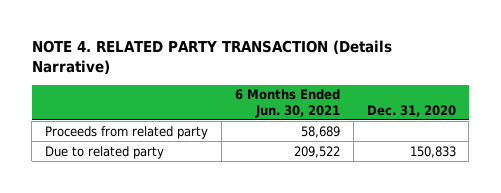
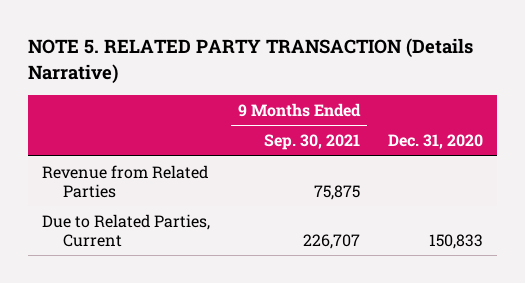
- NOTE 4. RELATED PARTY TRANSACTION (Details Narrative)
+ NOTE 5. RELATED PARTY TRANSACTION (Details Narrative)
- | 6 Months Ended Jun. 30, 2021 | Dec. 31, 2020
+ | 9 Months Ended Sep. 30, 2021 | Dec. 31, 2020
- Proceeds from related party | 58,689 |
- Due to related party | 209,522 | 150,833
+ Revenue from Related Parties | 75,875 |
+ Due to Related Parties, Current | 226,707 | 150,833

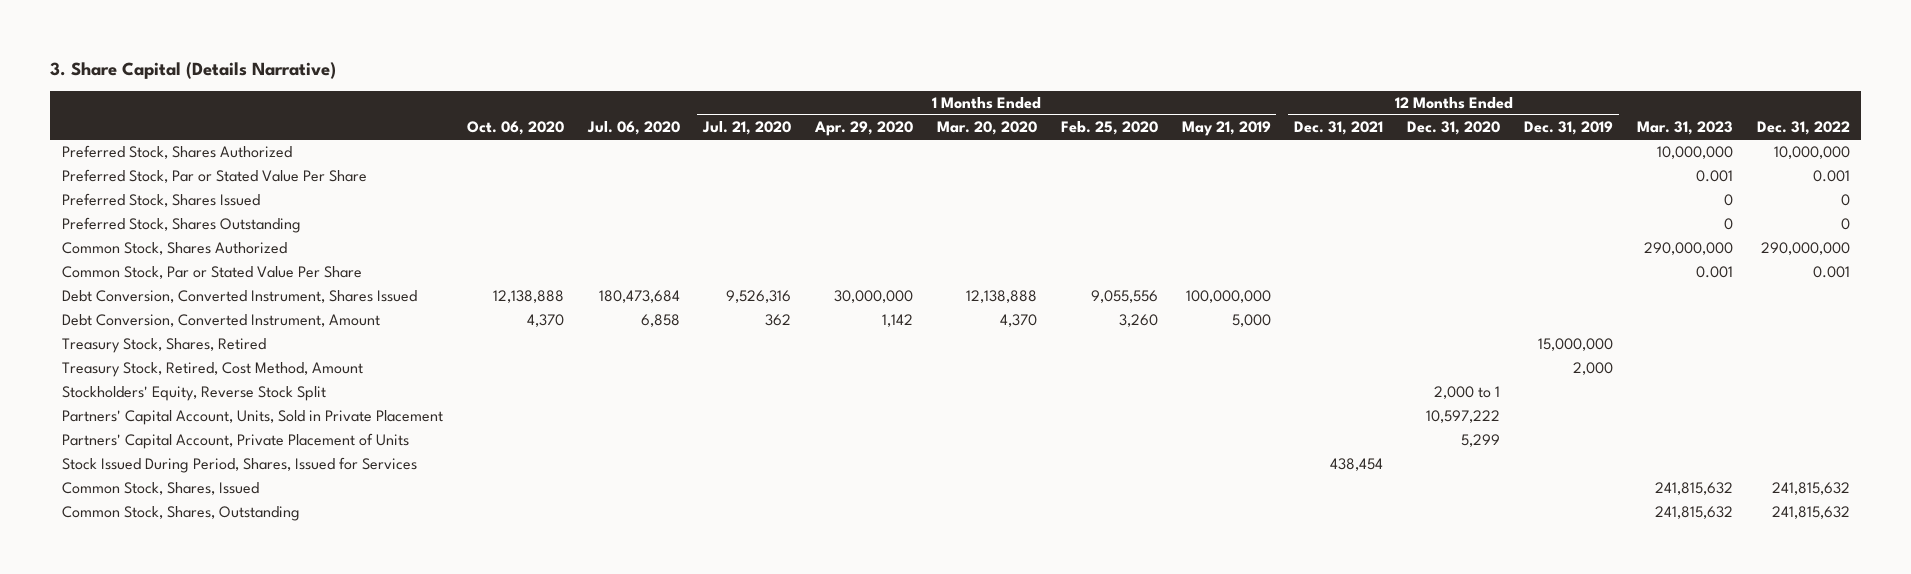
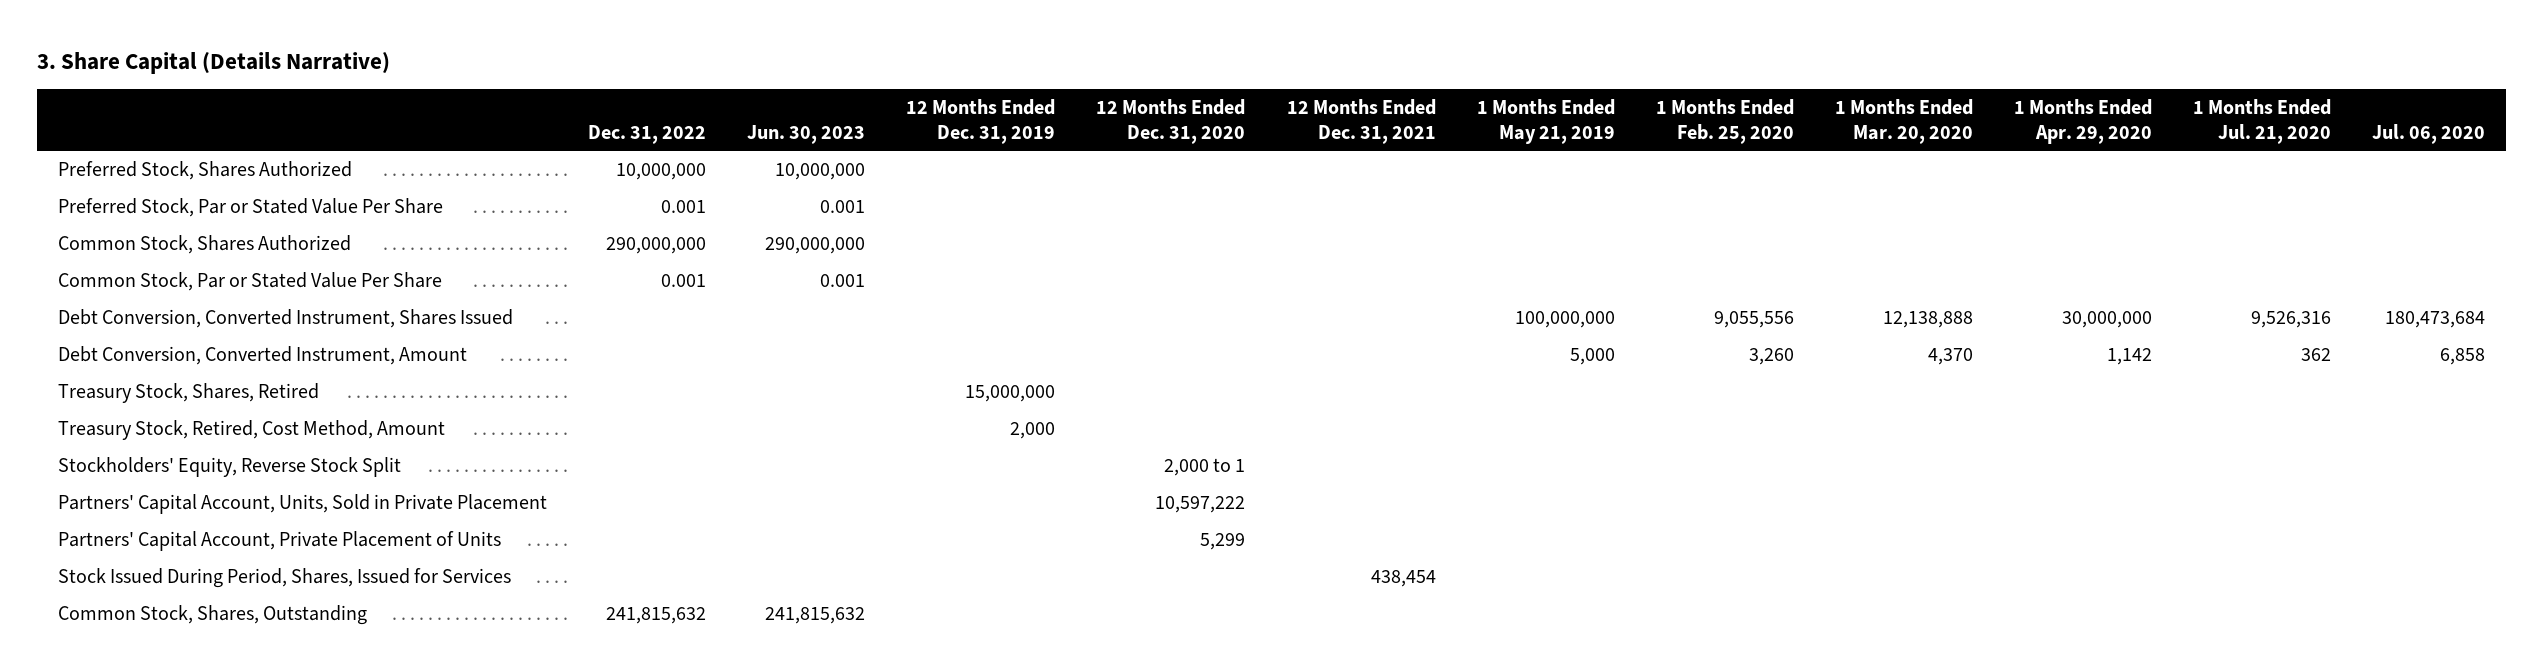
- | Oct. 06, 2020 | Jul. 06, 2020 | 1 Months Ended Jul. 21, 2020 | 1 Months Ended Apr. 29, 2020 | 1 Months Ended Mar. 20, 2020 | 1 Months Ended Feb. 25, 2020 | 1 Months Ended May 21, 2019 | 12 Months Ended Dec. 31, 2021 | 12 Months Ended Dec. 31, 2020 | 12 Months Ended Dec. 31, 2019 | Mar. 31, 2023 | Dec. 31, 2022
+ | Dec. 31, 2022 | Jun. 30, 2023 | 12 Months Ended Dec. 31, 2019 | 12 Months Ended Dec. 31, 2020 | 12 Months Ended Dec. 31, 2021 | 1 Months Ended May 21, 2019 | 1 Months Ended Feb. 25, 2020 | 1 Months Ended Mar. 20, 2020 | 1 Months Ended Apr. 29, 2020 | 1 Months Ended Jul. 21, 2020 | Jul. 06, 2020
- Preferred Stock, Shares Issued | | | | | | | | | | | 0 | 0
- Preferred Stock, Shares Outstanding | | | | | | | | | | | 0 | 0
- Common Stock, Shares, Issued | | | | | | | | | | | 241,815,632 | 241,815,632

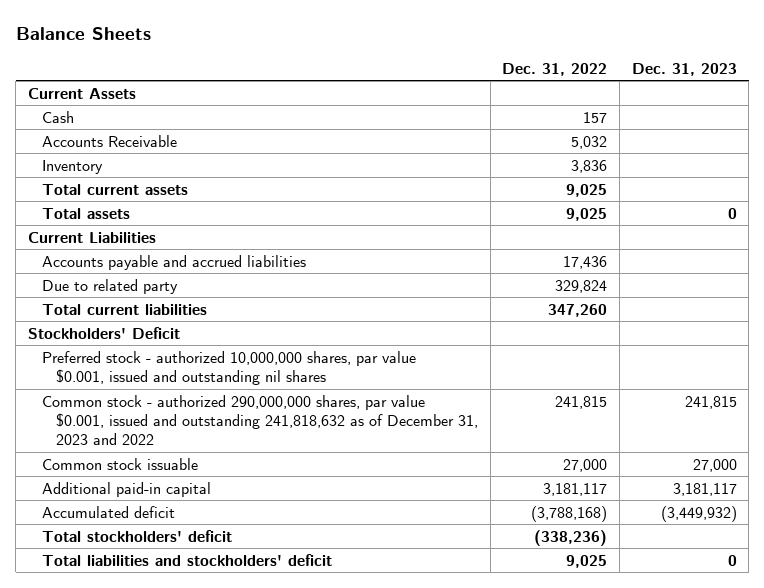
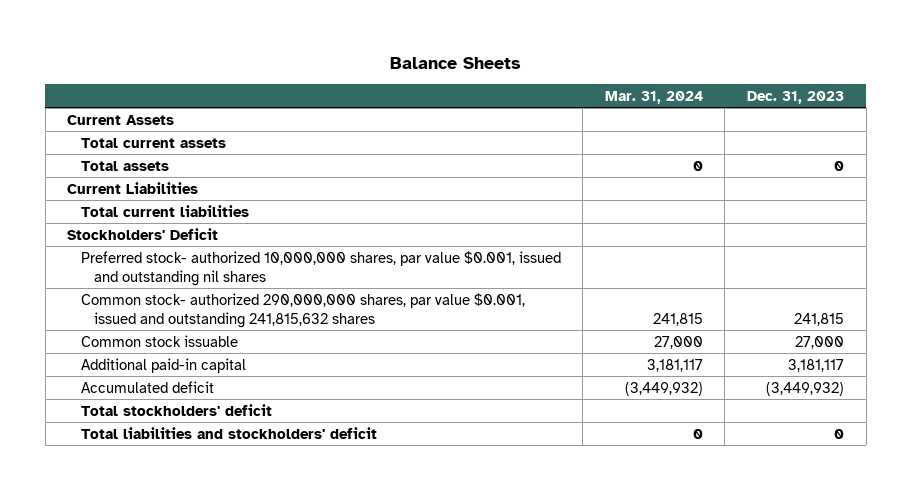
- | Dec. 31, 2022 | Dec. 31, 2023
+ | Mar. 31, 2024 | Dec. 31, 2023
- Cash | 157 |
- Accounts Receivable | 5,032 |
- Inventory | 3,836 |
- Accounts payable and accrued liabilities | 17,436 |
- Due to related party | 329,824 |
- Preferred stock - authorized 10,000,000 shares, par value $0.001, issued and outstanding nil shares
- Common stock - authorized 290,000,000 shares, par value $0.001, issued and outstanding 241,818,632 as of December 31, 2023 and 2022 | 241,815 | 241,815
+ Preferred stock- authorized 10,000,000 shares, par value $0.001, issued and outstanding nil shares
+ Common stock- authorized 290,000,000 shares, par value $0.001, issued and outstanding 241,815,632 shares | 241,815 | 241,815

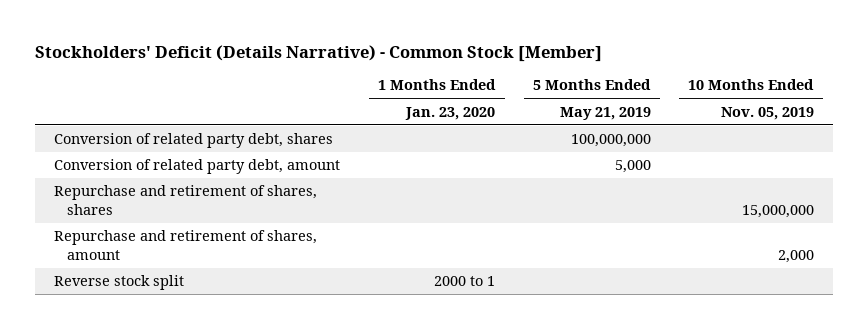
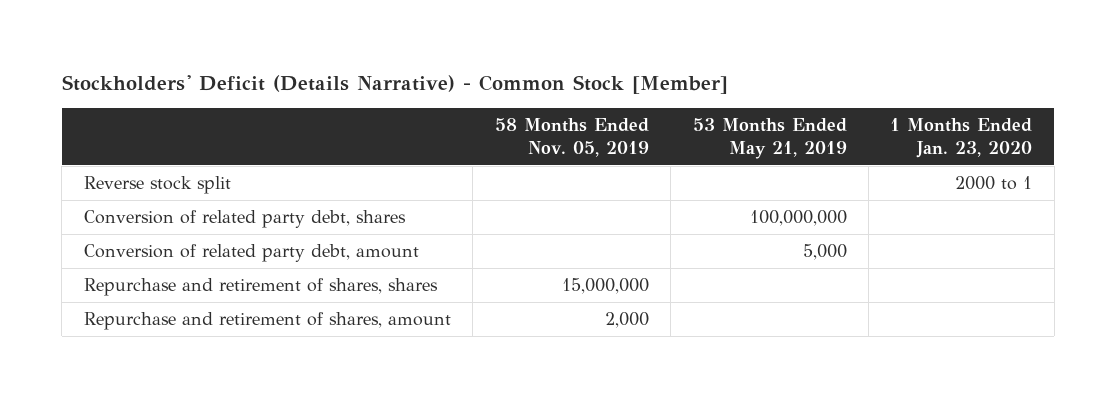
- | 1 Months Ended Jan. 23, 2020 | 5 Months Ended May 21, 2019 | 10 Months Ended Nov. 05, 2019
+ | 58 Months Ended Nov. 05, 2019 | 53 Months Ended May 21, 2019 | 1 Months Ended Jan. 23, 2020
moved up: Reverse stock split | | | 2000 to 1

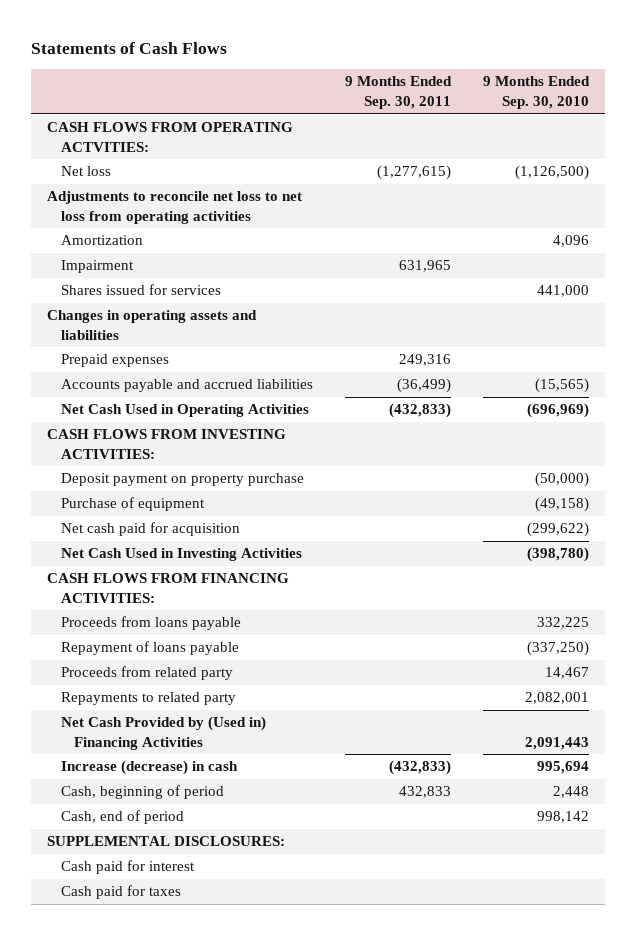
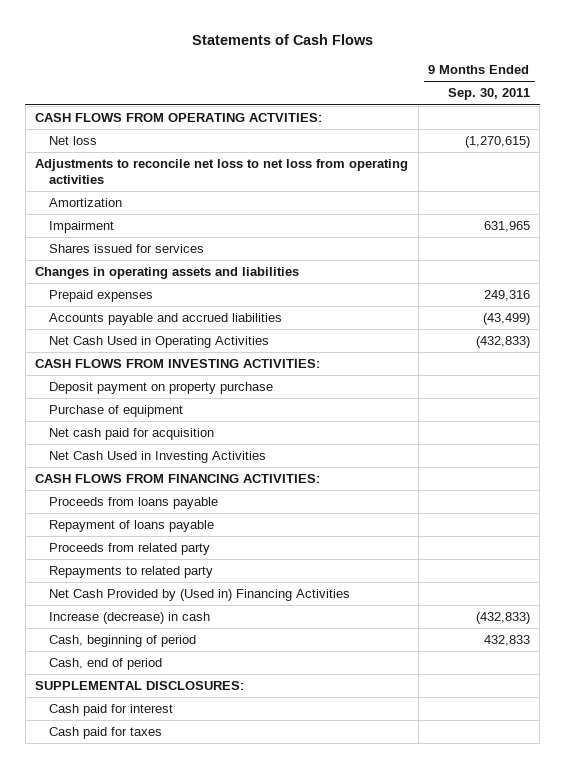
- | 9 Months Ended Sep. 30, 2011 | 9 Months Ended Sep. 30, 2010
+ | 9 Months Ended Sep. 30, 2011
- Net loss | (1,277,615) | (1,126,500)
+ Net loss | (1,270,615)
- Accounts payable and accrued liabilities | (36,499) | (15,565)
+ Accounts payable and accrued liabilities | (43,499)

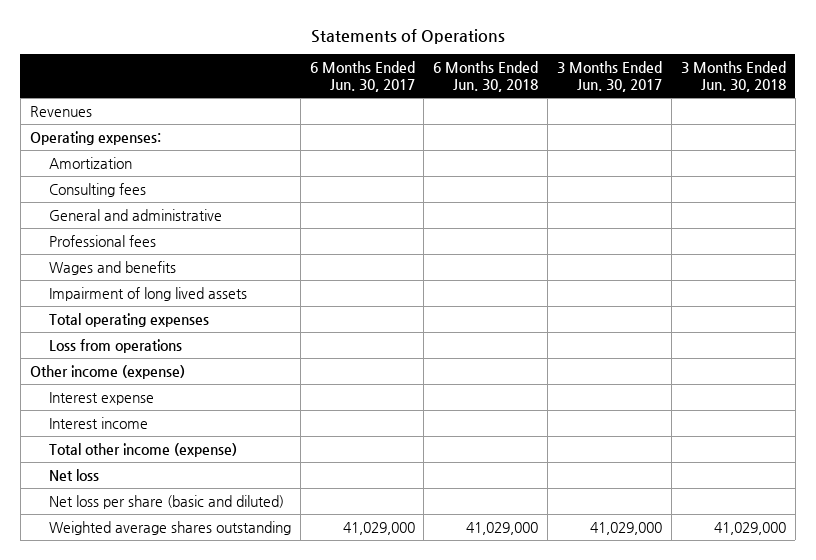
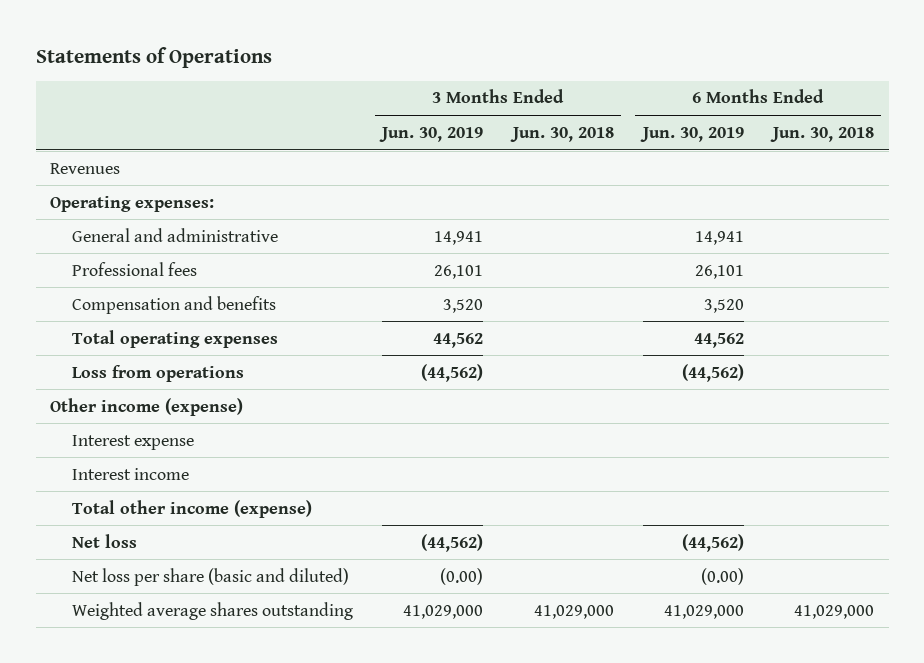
- | 6 Months Ended Jun. 30, 2017 | 6 Months Ended Jun. 30, 2018 | 3 Months Ended Jun. 30, 2017 | 3 Months Ended Jun. 30, 2018
+ | 3 Months Ended Jun. 30, 2019 | 3 Months Ended Jun. 30, 2018 | 6 Months Ended Jun. 30, 2019 | 6 Months Ended Jun. 30, 2018
- Amortization
- Consulting fees
- Wages and benefits
- Impairment of long lived assets
+ Compensation and benefits | 3,520 | | 3,520 |

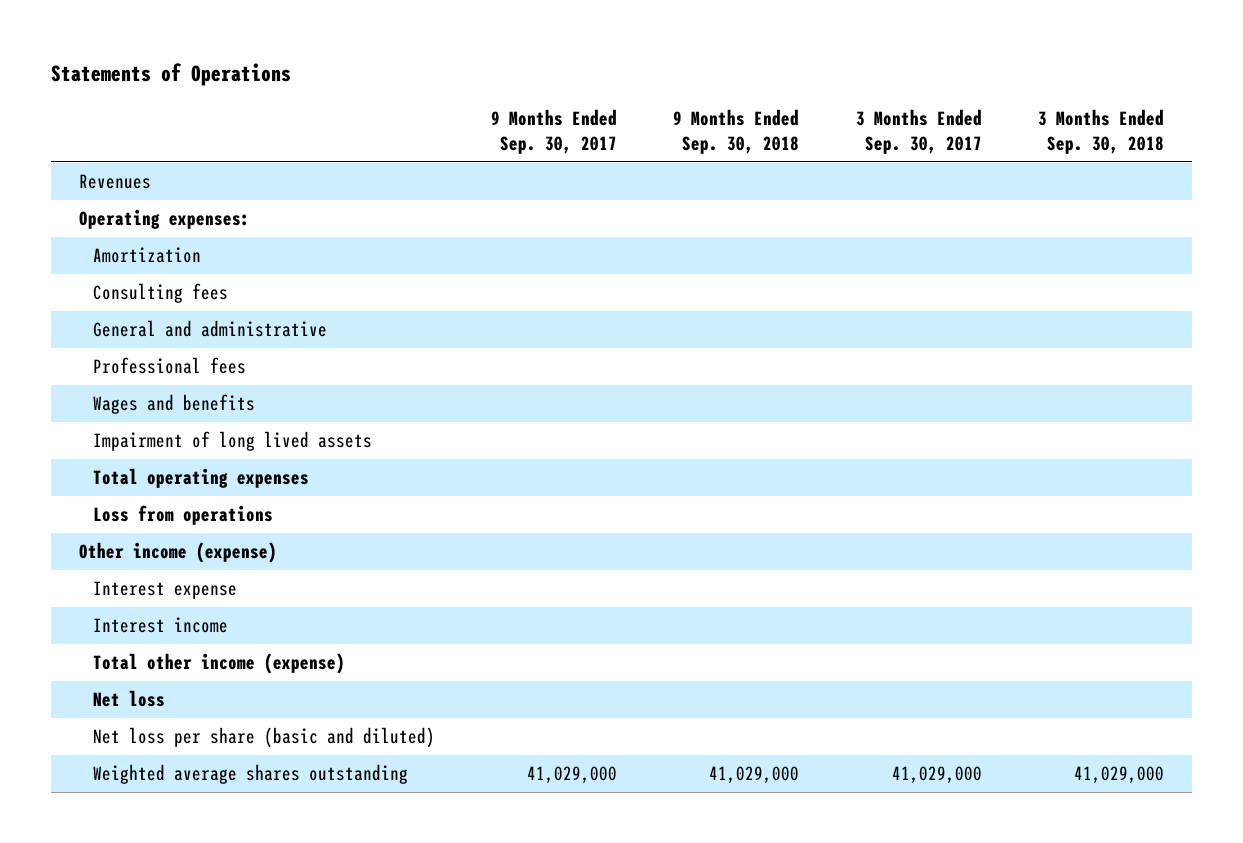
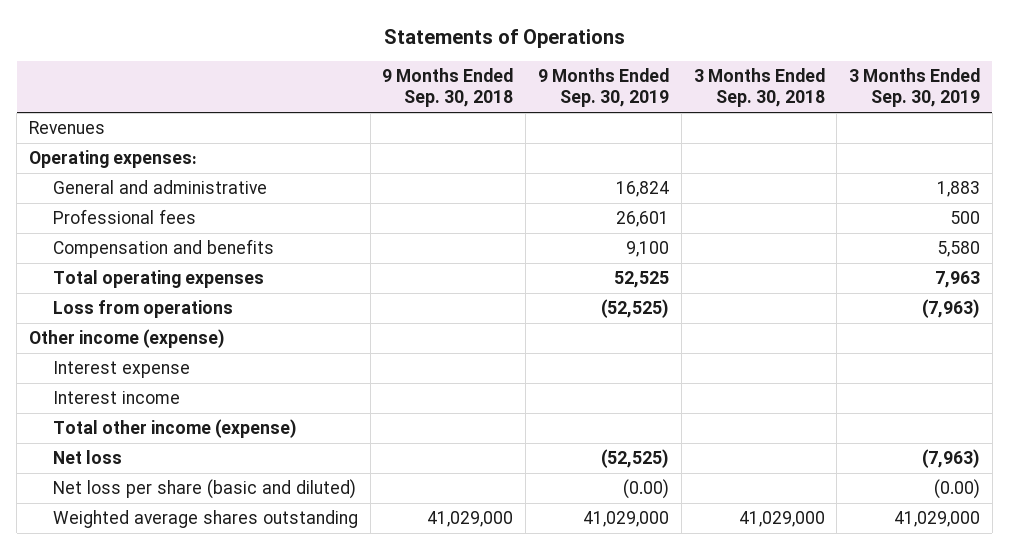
- | 9 Months Ended Sep. 30, 2017 | 9 Months Ended Sep. 30, 2018 | 3 Months Ended Sep. 30, 2017 | 3 Months Ended Sep. 30, 2018
+ | 9 Months Ended Sep. 30, 2018 | 9 Months Ended Sep. 30, 2019 | 3 Months Ended Sep. 30, 2018 | 3 Months Ended Sep. 30, 2019
- Amortization
- Consulting fees
- Wages and benefits
- Impairment of long lived assets
+ Compensation and benefits | | 9,100 | | 5,580

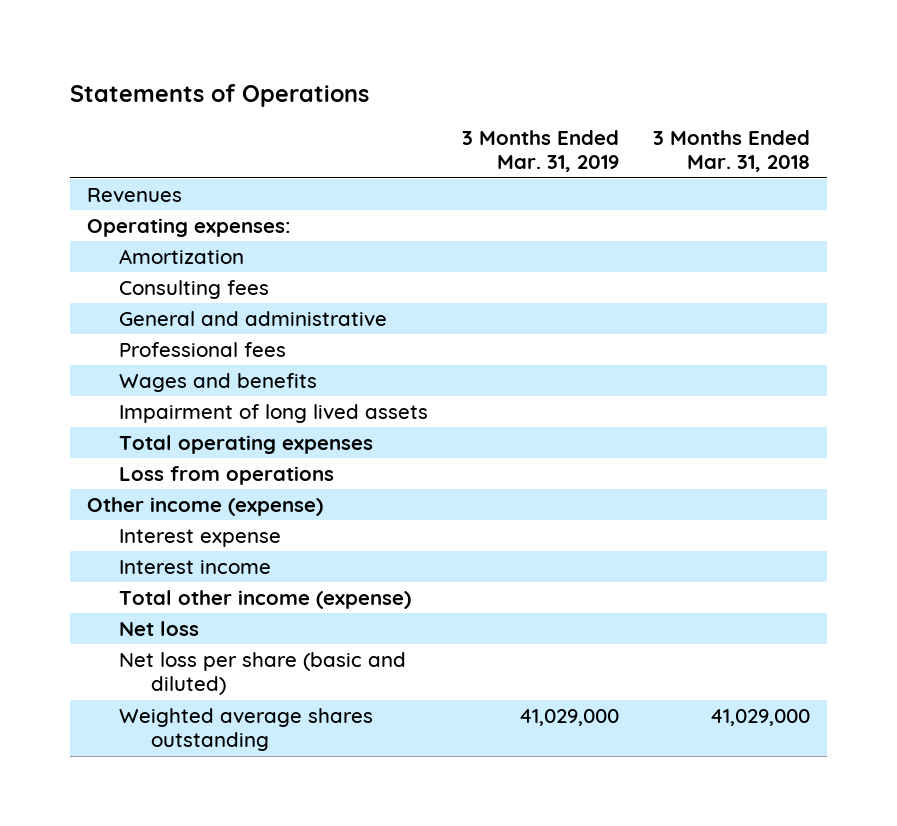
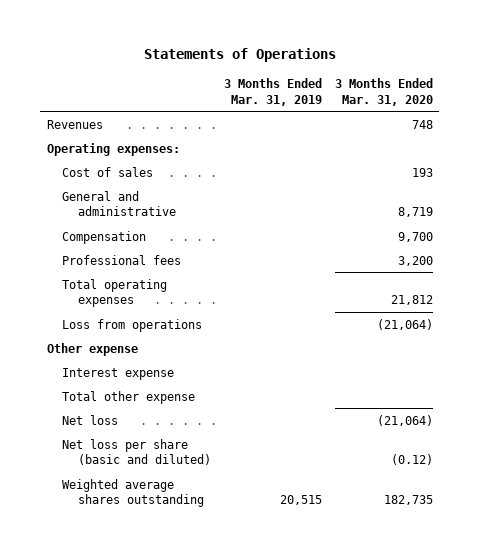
- | 3 Months Ended Mar. 31, 2019 | 3 Months Ended Mar. 31, 2018
+ | 3 Months Ended Mar. 31, 2019 | 3 Months Ended Mar. 31, 2020
- Amortization
- Consulting fees
+ Cost of sales | | 193
+ Compensation | | 9,700
- Wages and benefits
- Impairment of long lived assets
- Other income (expense)
+ Other expense
- Interest income
- Total other income (expense)
+ Total other expense
- Weighted average shares outstanding | 41,029,000 | 41,029,000
+ Weighted average shares outstanding | 20,515 | 182,735

